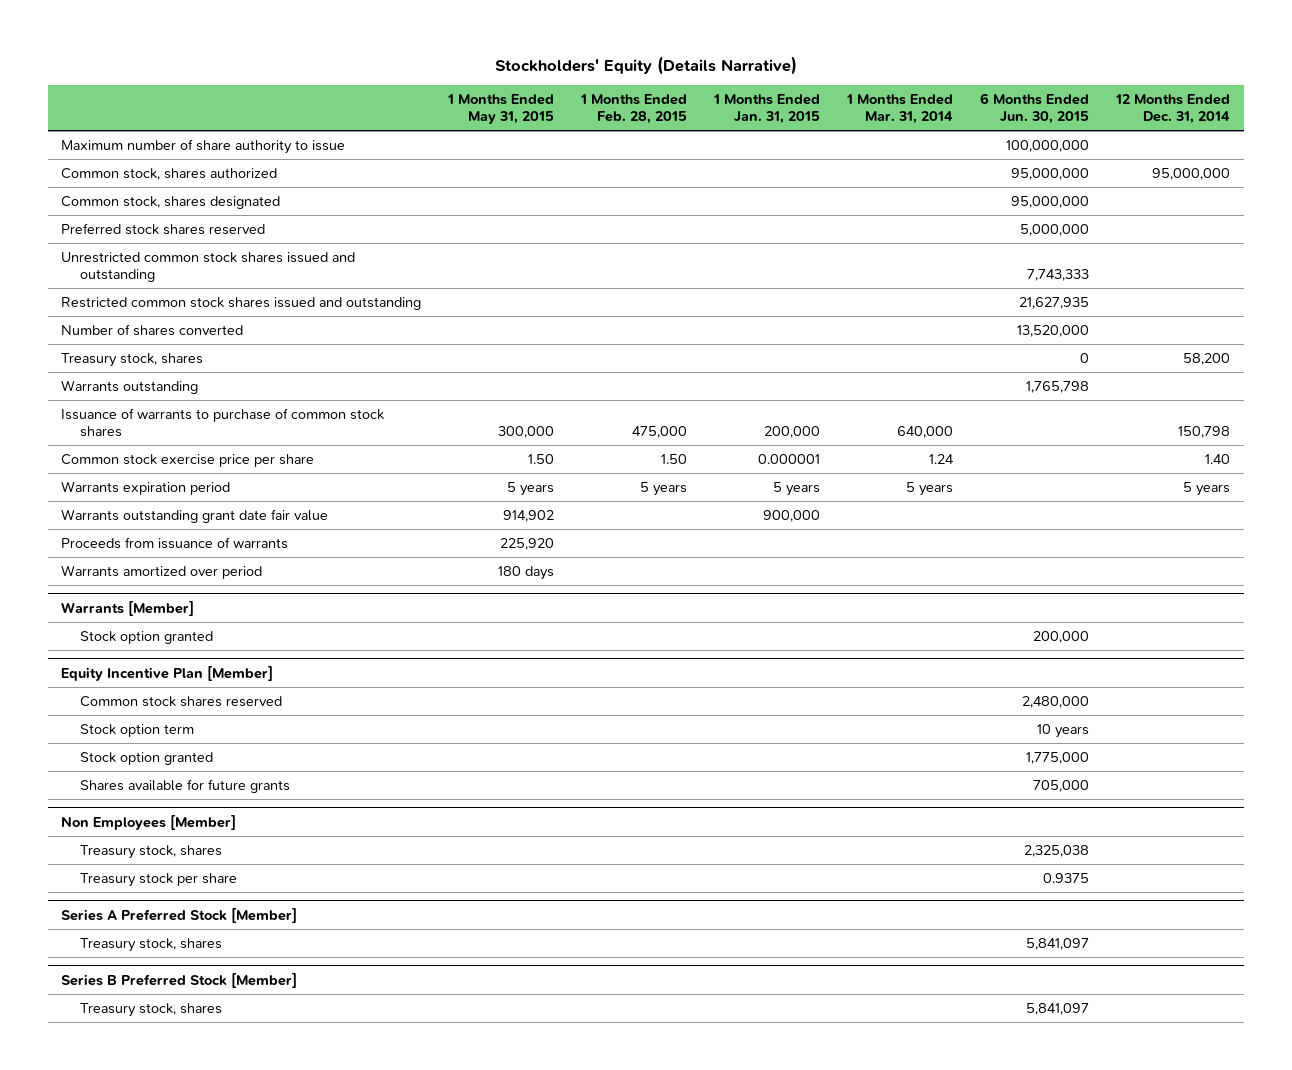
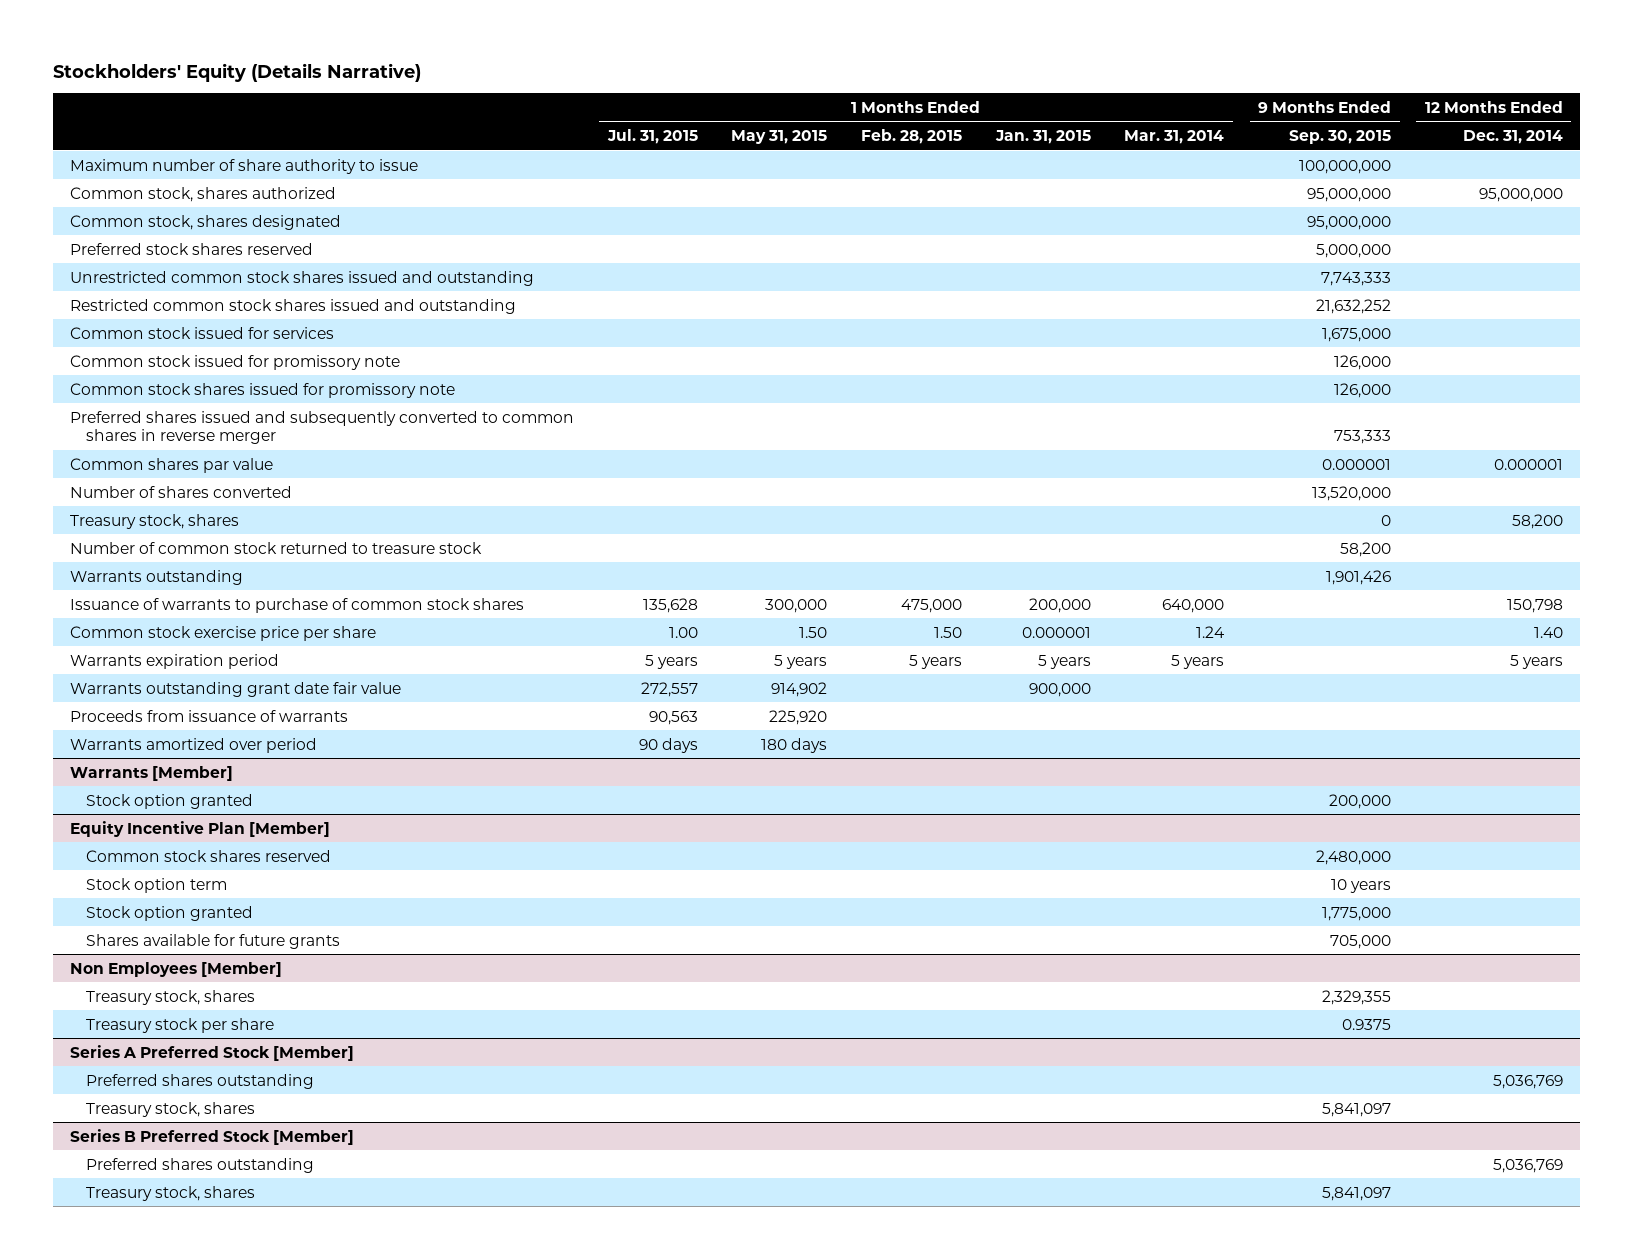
- | 1 Months Ended May 31, 2015 | 1 Months Ended Feb. 28, 2015 | 1 Months Ended Jan. 31, 2015 | 1 Months Ended Mar. 31, 2014 | 6 Months Ended Jun. 30, 2015 | 12 Months Ended Dec. 31, 2014
+ | 1 Months Ended Jul. 31, 2015 | 1 Months Ended May 31, 2015 | 1 Months Ended Feb. 28, 2015 | 1 Months Ended Jan. 31, 2015 | 1 Months Ended Mar. 31, 2014 | 9 Months Ended Sep. 30, 2015 | 12 Months Ended Dec. 31, 2014
+ Common stock issued for services | | | | | | 1,675,000 |
+ Common stock issued for promissory note | | | | | | 126,000 |
+ Common stock shares issued for promissory note | | | | | | 126,000 |
+ Preferred shares issued and subsequently converted to common shares in reverse merger | | | | | | 753,333 |
+ Common shares par value | | | | | | 0.000001 | 0.000001
+ Number of common stock returned to treasure stock | | | | | | 58,200 |
@ Series A Preferred Stock [Member]
+ Preferred shares outstanding | | | | | | | 5,036,769
@ Series B Preferred Stock [Member]
+ Preferred shares outstanding | | | | | | | 5,036,769

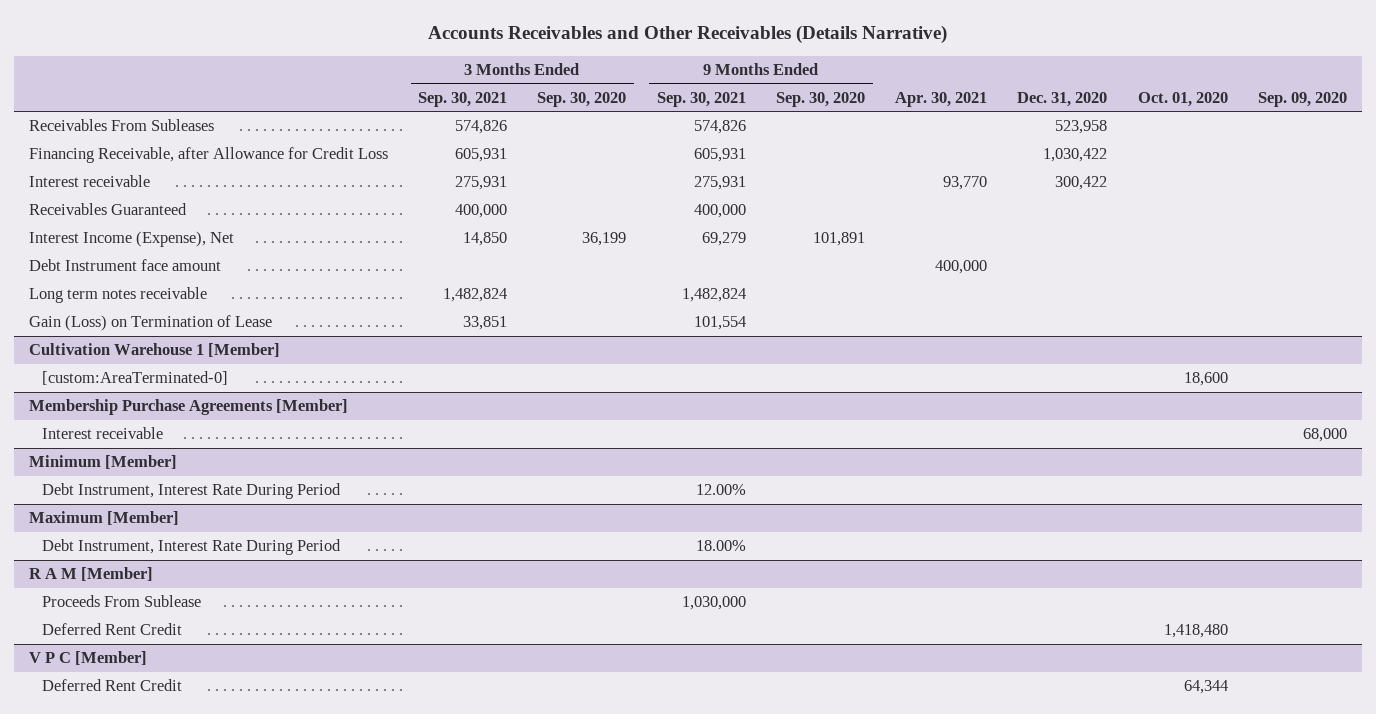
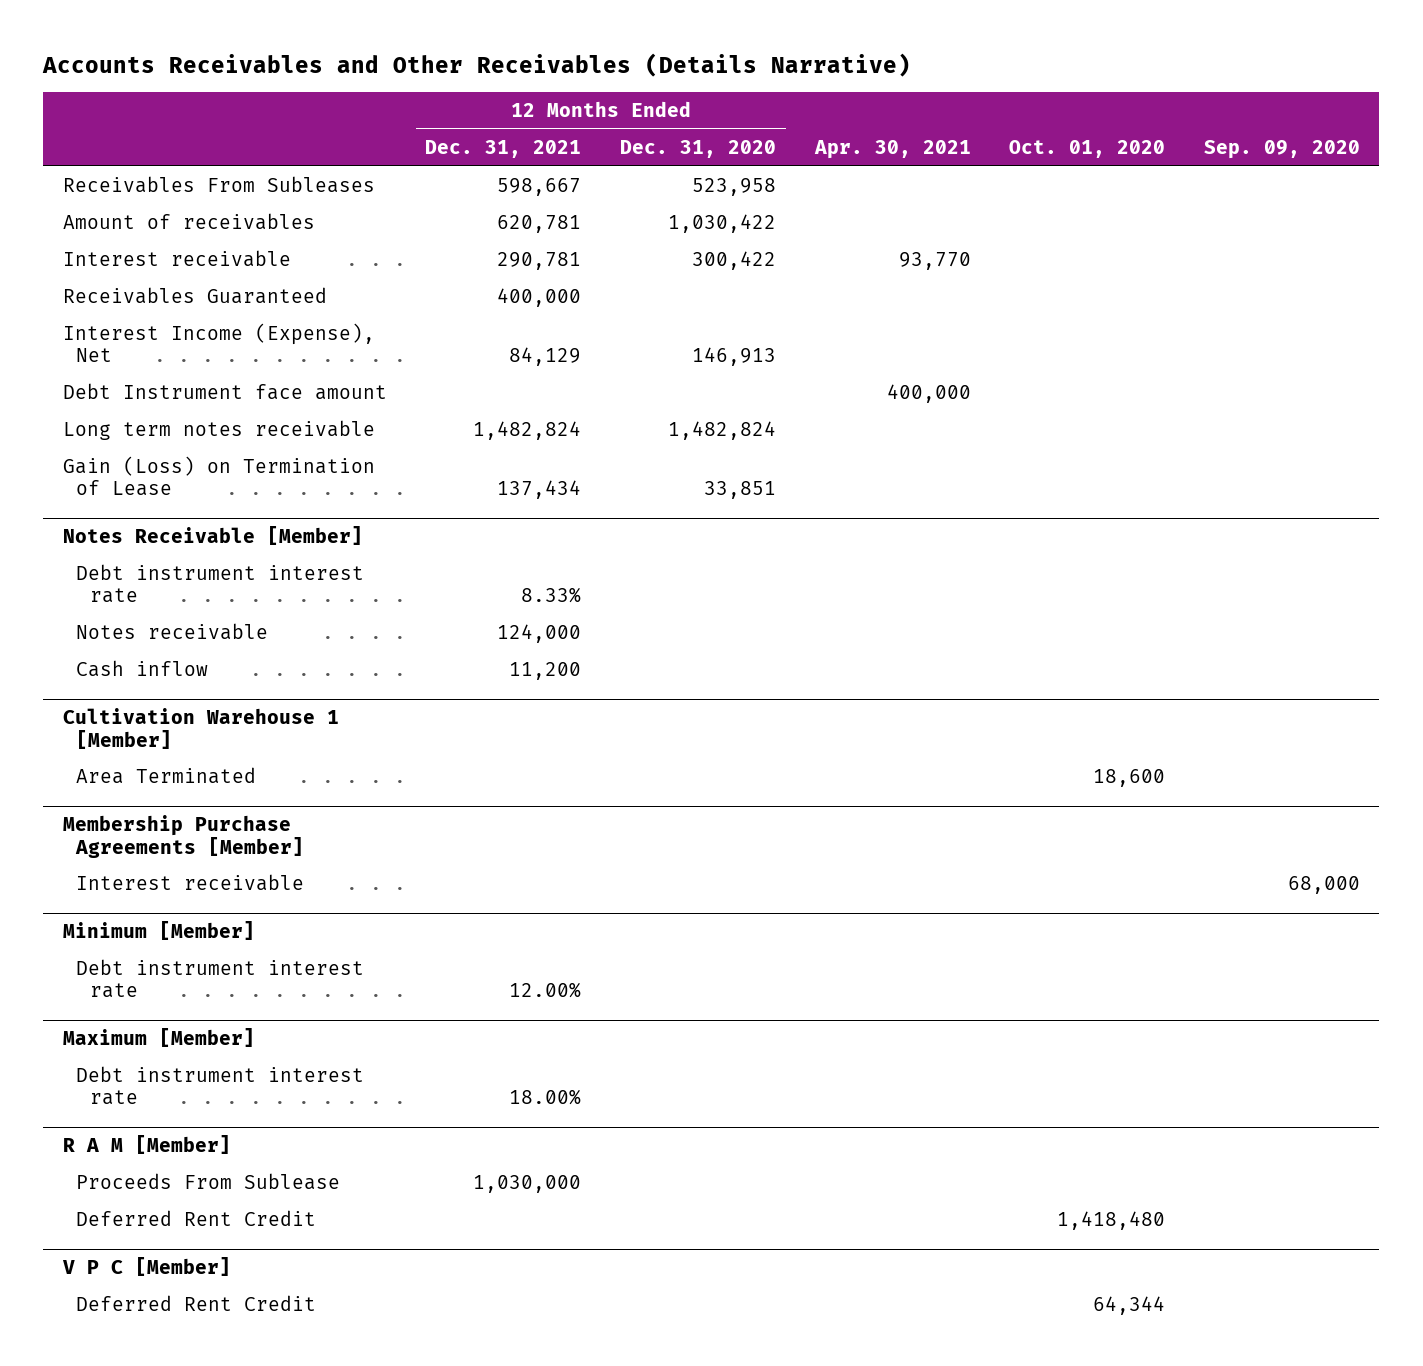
- | 3 Months Ended Sep. 30, 2021 | 3 Months Ended Sep. 30, 2020 | 9 Months Ended Sep. 30, 2021 | 9 Months Ended Sep. 30, 2020 | Apr. 30, 2021 | Dec. 31, 2020 | Oct. 01, 2020 | Sep. 09, 2020
+ | 12 Months Ended Dec. 31, 2021 | 12 Months Ended Dec. 31, 2020 | Apr. 30, 2021 | Oct. 01, 2020 | Sep. 09, 2020
- Financing Receivable, after Allowance for Credit Loss | 605,931 | | 605,931 | | | 1,030,422 | |
+ Amount of receivables | 620,781 | 1,030,422 | | |
+ Notes Receivable [Member]
+ Debt instrument interest rate | 8.33% | | | |
+ Notes receivable | 124,000 | | | |
+ Cash inflow | 11,200 | | | |
@ Cultivation Warehouse 1 [Member]
- [custom:AreaTerminated-0] | | | | | | | 18,600 |
+ Area Terminated | | | | 18,600 |
@ Minimum [Member]
- Debt Instrument, Interest Rate During Period | | | 12.00% | | | | |
+ Debt instrument interest rate | 12.00% | | | |
@ Maximum [Member]
- Debt Instrument, Interest Rate During Period | | | 18.00% | | | | |
+ Debt instrument interest rate | 18.00% | | | |

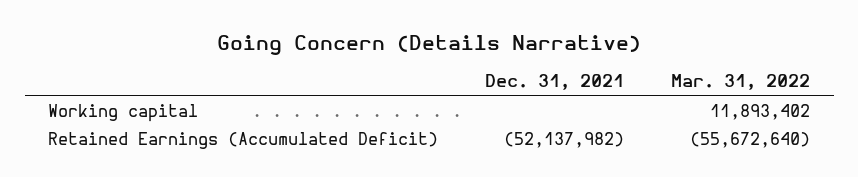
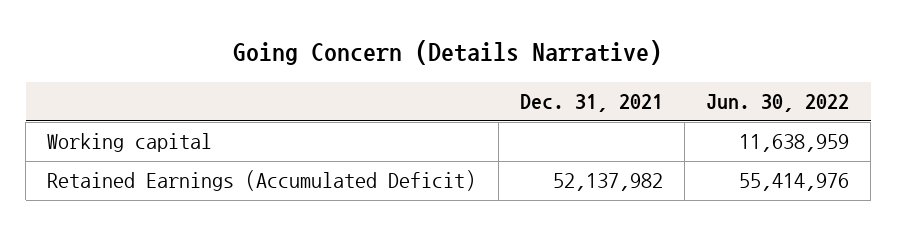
- | Dec. 31, 2021 | Mar. 31, 2022
+ | Dec. 31, 2021 | Jun. 30, 2022
- Retained Earnings (Accumulated Deficit) | (52,137,982) | (55,672,640)
+ Retained Earnings (Accumulated Deficit) | 52,137,982 | 55,414,976

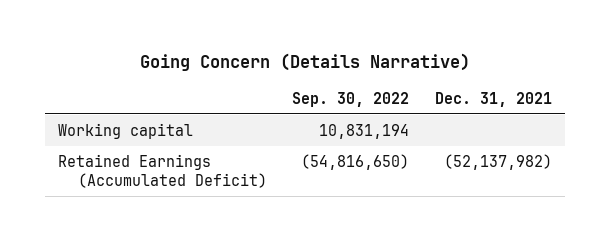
- | Dec. 31, 2021 | Jun. 30, 2022
+ | Sep. 30, 2022 | Dec. 31, 2021
- Retained Earnings (Accumulated Deficit) | 52,137,982 | 55,414,976
+ Retained Earnings (Accumulated Deficit) | (54,816,650) | (52,137,982)

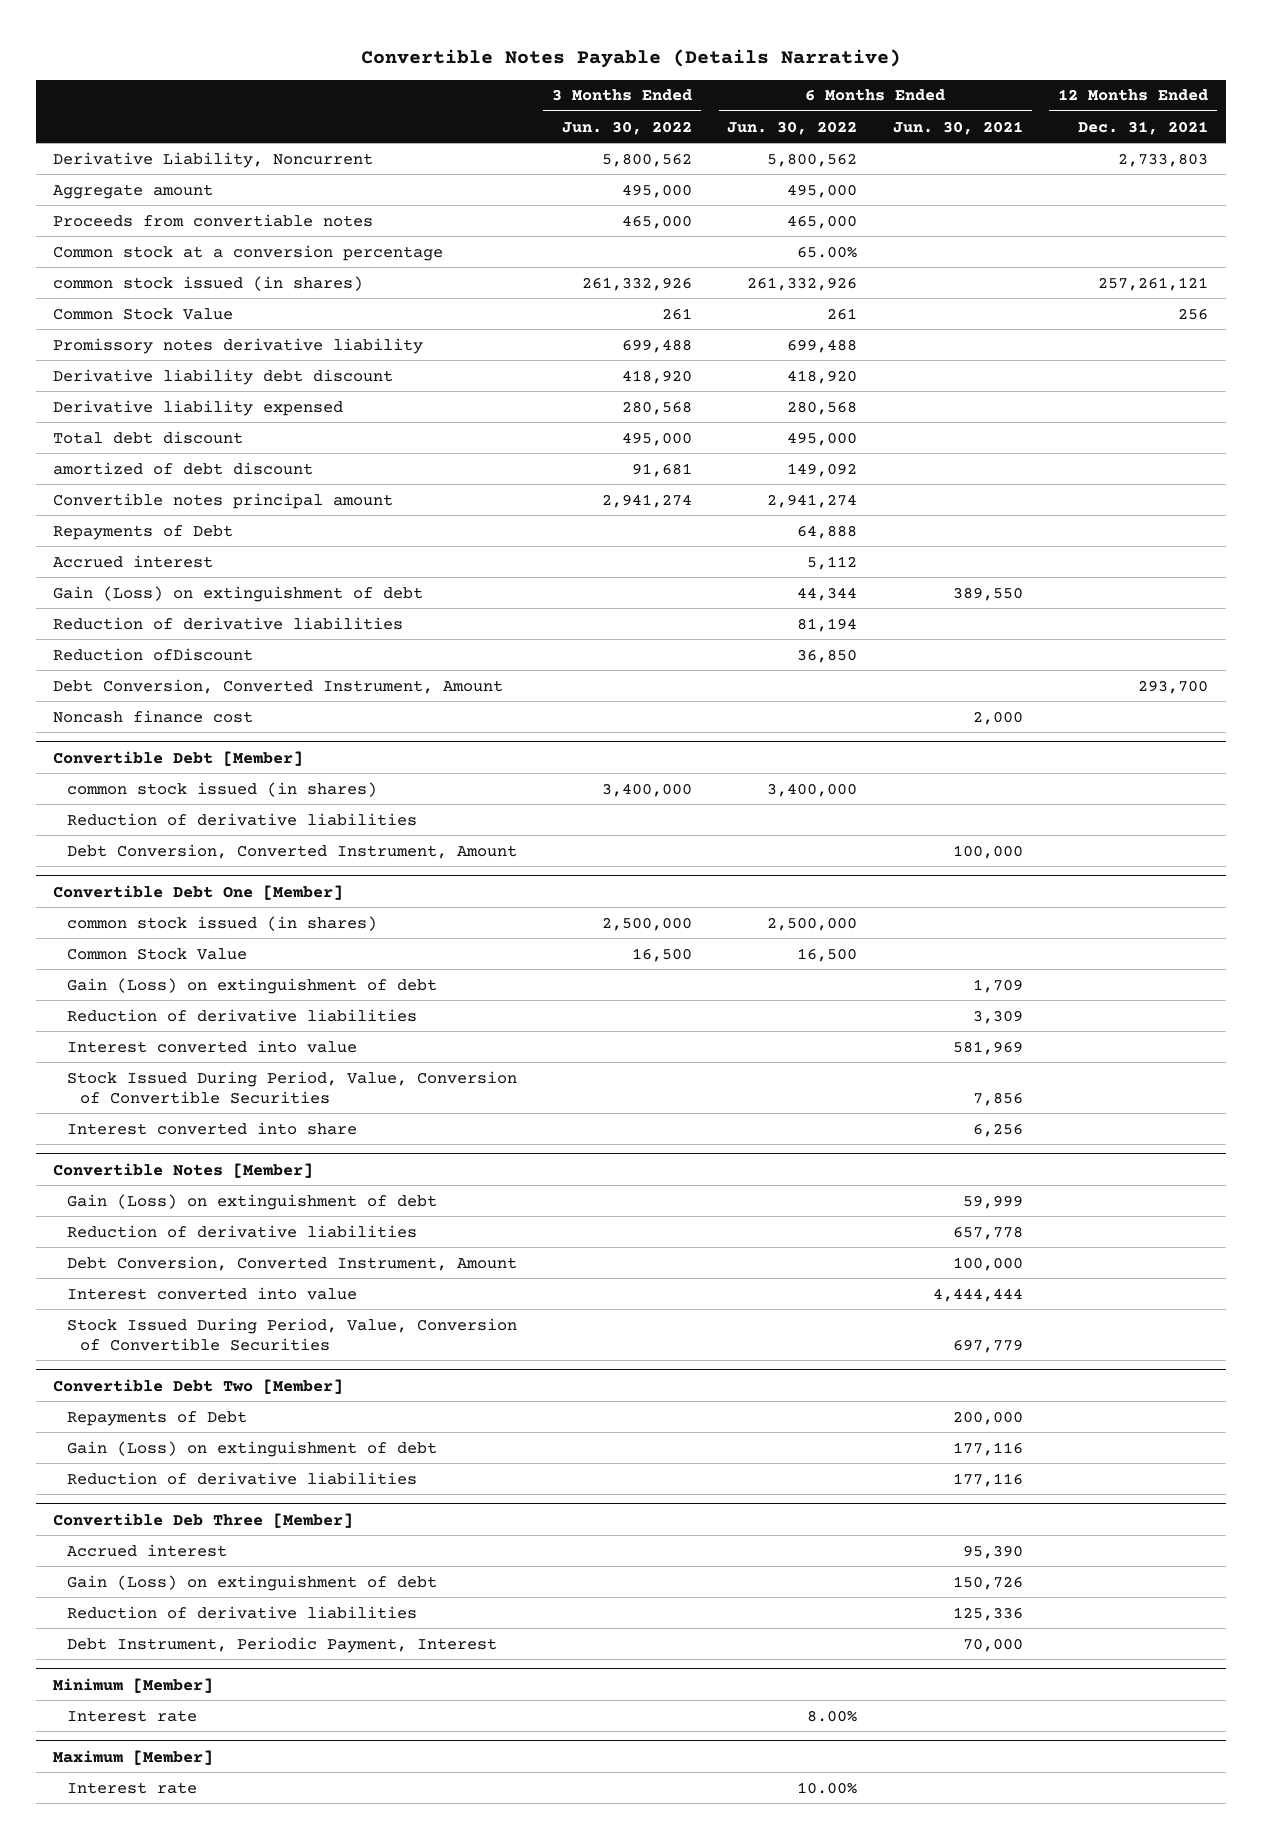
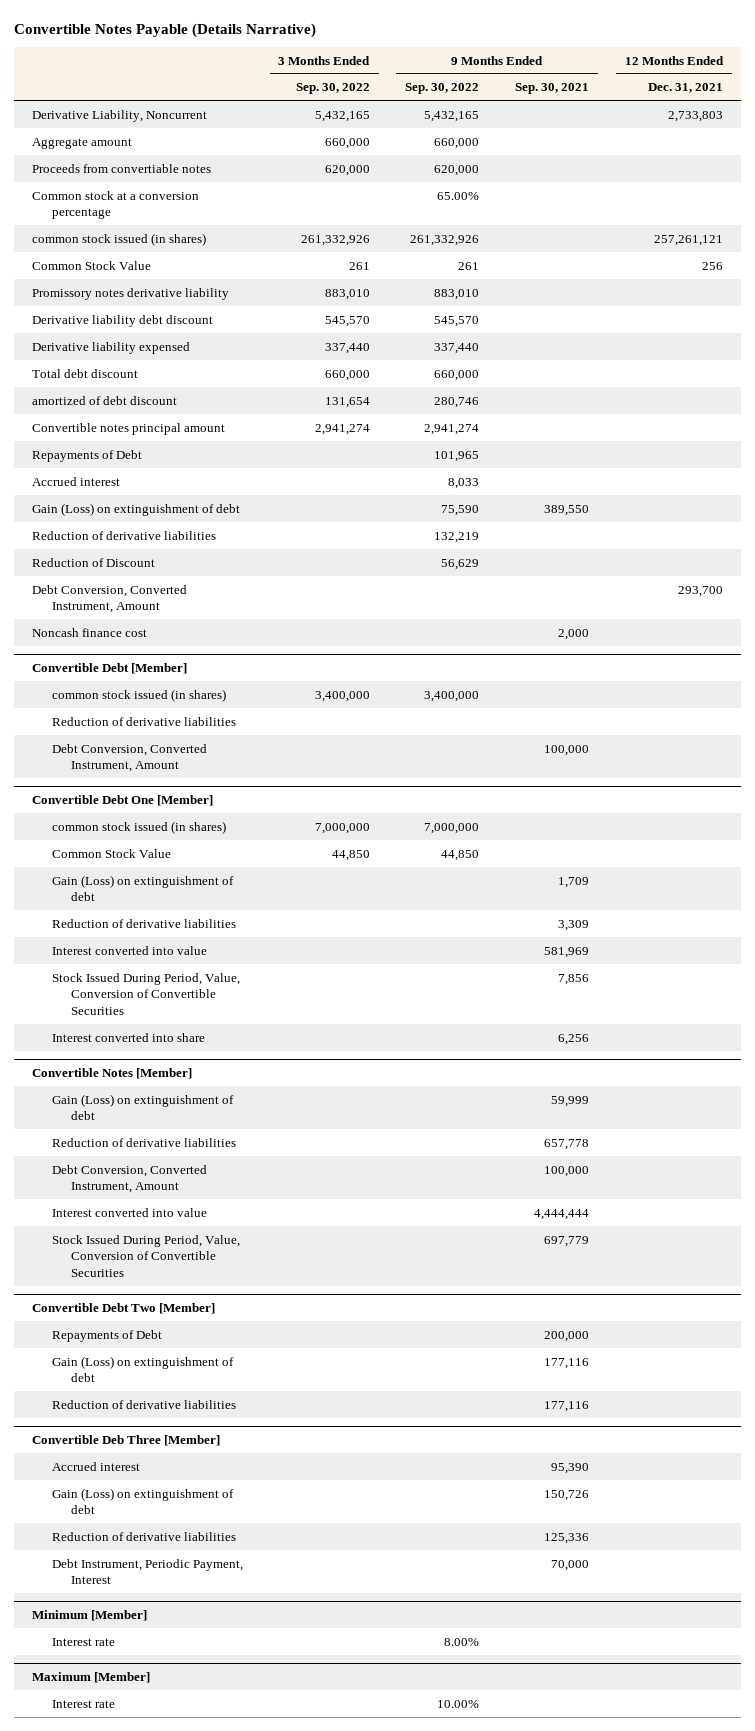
- | 3 Months Ended Jun. 30, 2022 | 6 Months Ended Jun. 30, 2022 | 6 Months Ended Jun. 30, 2021 | 12 Months Ended Dec. 31, 2021
+ | 3 Months Ended Sep. 30, 2022 | 9 Months Ended Sep. 30, 2022 | 9 Months Ended Sep. 30, 2021 | 12 Months Ended Dec. 31, 2021
- Reduction ofDiscount | | 36,850 | |
+ Reduction of Discount | | 56,629 | |

